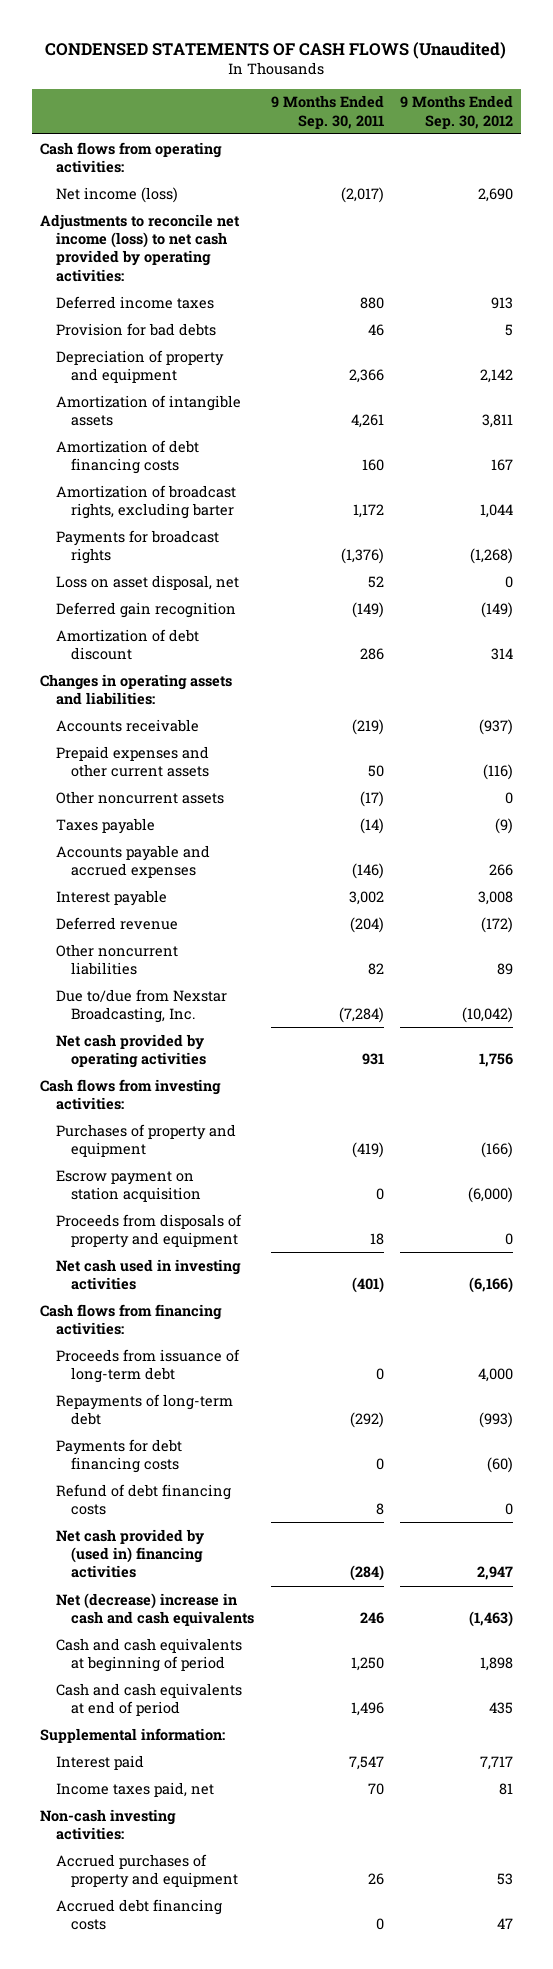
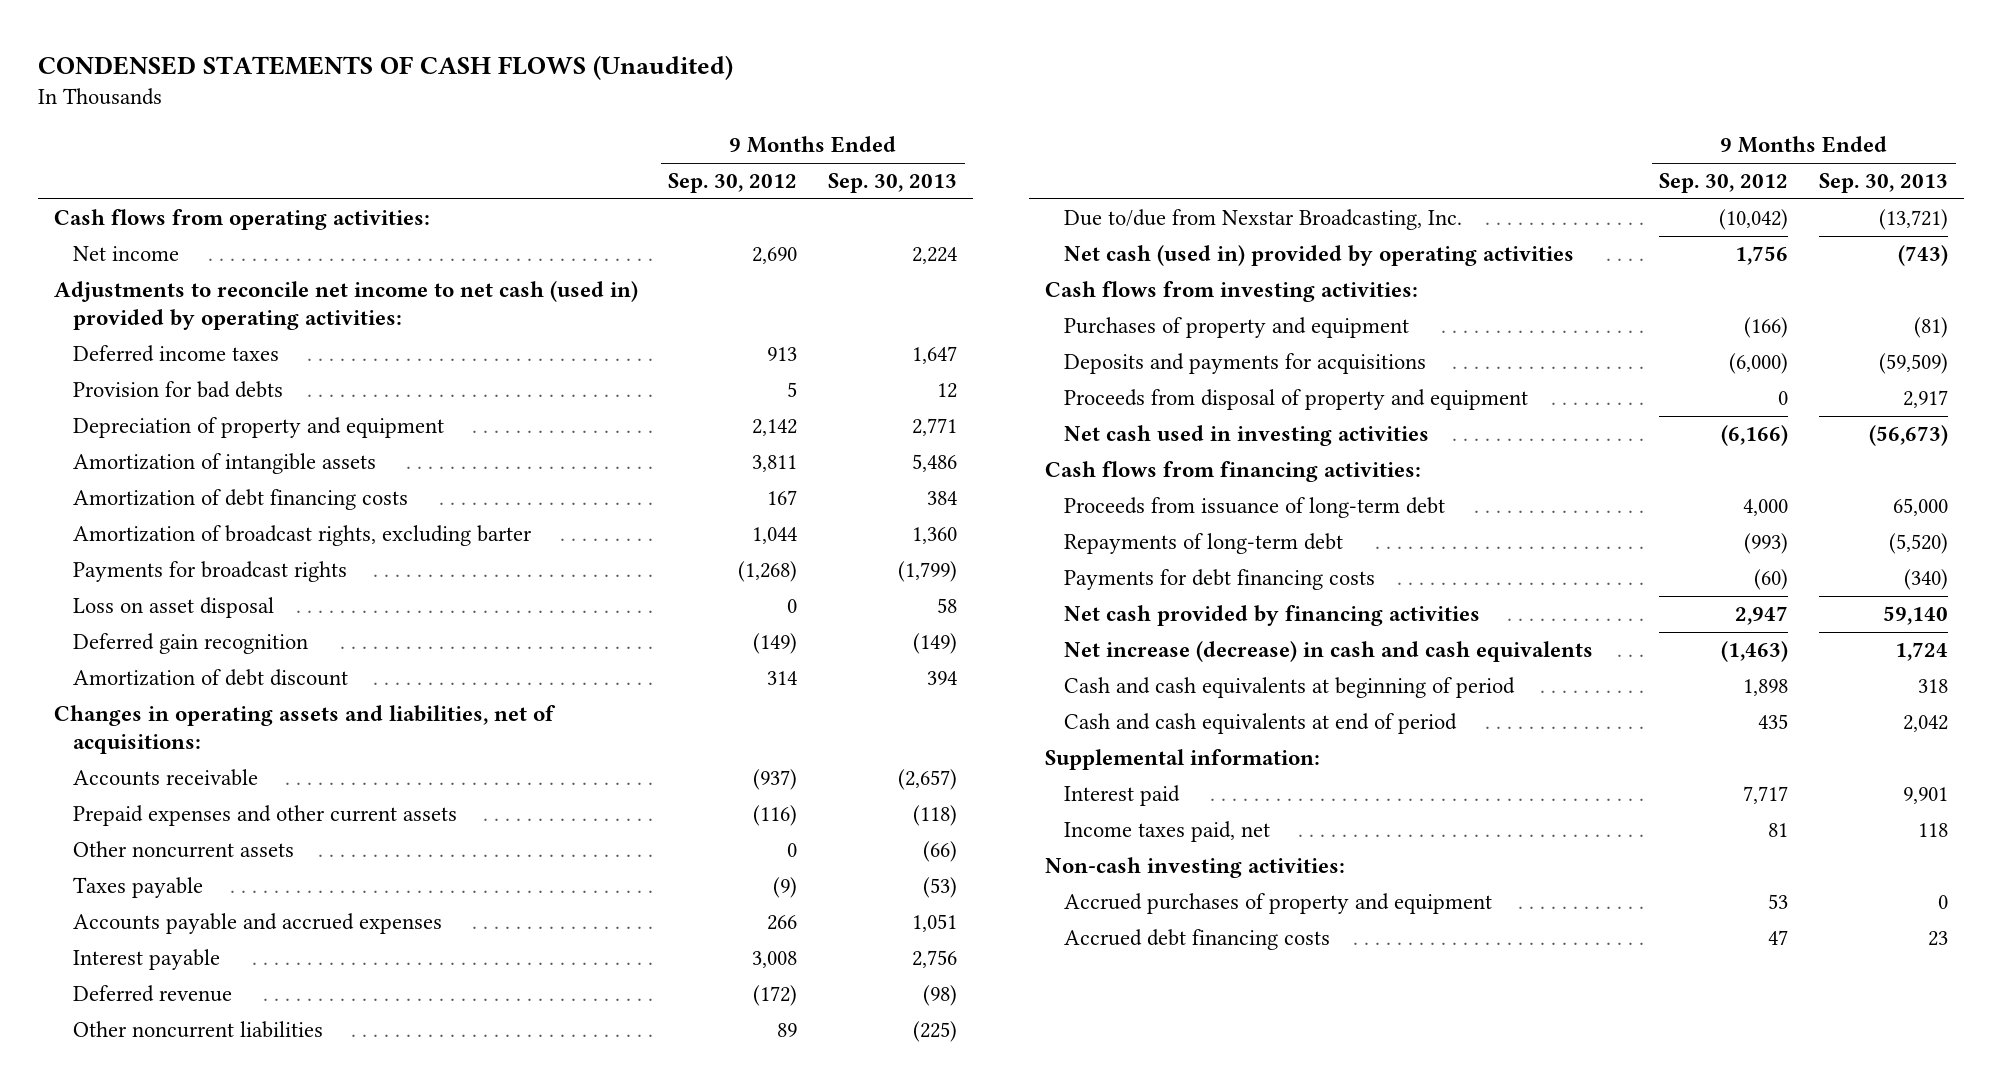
- | 9 Months Ended Sep. 30, 2011 | 9 Months Ended Sep. 30, 2012
+ | 9 Months Ended Sep. 30, 2012 | 9 Months Ended Sep. 30, 2013
- Net income (loss) | (2,017) | 2,690
- Adjustments to reconcile net income (loss) to net cash provided by operating activities:
+ Net income | 2,690 | 2,224
+ Adjustments to reconcile net income to net cash (used in) provided by operating activities:
- Loss on asset disposal, net | 52 | 0
+ Loss on asset disposal | 0 | 58
- Changes in operating assets and liabilities:
+ Changes in operating assets and liabilities, net of acquisitions:
- Net cash provided by operating activities | 931 | 1,756
+ Net cash (used in) provided by operating activities | 1,756 | (743)
- Escrow payment on station acquisition | 0 | (6,000)
- Proceeds from disposals of property and equipment | 18 | 0
+ Deposits and payments for acquisitions | (6,000) | (59,509)
+ Proceeds from disposal of property and equipment | 0 | 2,917
- Refund of debt financing costs | 8 | 0
- Net cash provided by (used in) financing activities | (284) | 2,947
- Net (decrease) increase in cash and cash equivalents | 246 | (1,463)
+ Net cash provided by financing activities | 2,947 | 59,140
+ Net increase (decrease) in cash and cash equivalents | (1,463) | 1,724

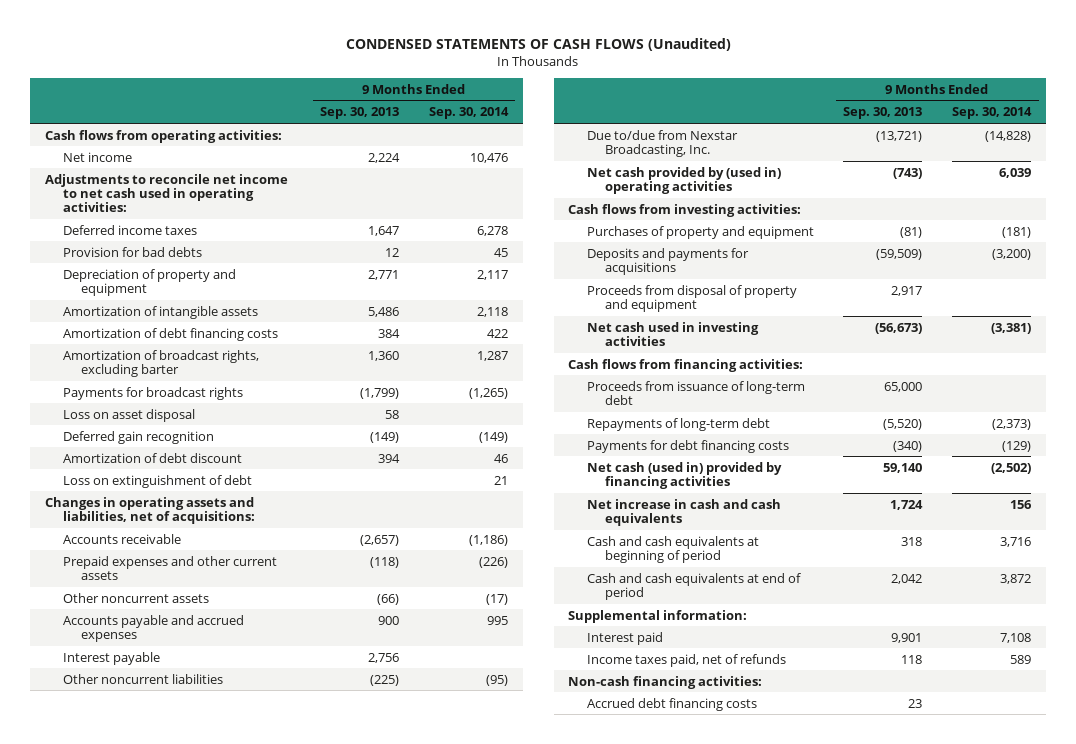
- | 9 Months Ended Sep. 30, 2012 | 9 Months Ended Sep. 30, 2013
+ | 9 Months Ended Sep. 30, 2013 | 9 Months Ended Sep. 30, 2014
- Adjustments to reconcile net income to net cash (used in) provided by operating activities:
+ Adjustments to reconcile net income to net cash used in operating activities:
+ Loss on extinguishment of debt | | 21
- Taxes payable | (9) | (53)
- Accounts payable and accrued expenses | 266 | 1,051
+ Accounts payable and accrued expenses | 900 | 995
- Deferred revenue | (172) | (98)
- Net cash (used in) provided by operating activities | 1,756 | (743)
+ Net cash provided by (used in) operating activities | (743) | 6,039
- Net cash provided by financing activities | 2,947 | 59,140
- Net increase (decrease) in cash and cash equivalents | (1,463) | 1,724
+ Net cash (used in) provided by financing activities | 59,140 | (2,502)
+ Net increase in cash and cash equivalents | 1,724 | 156
- Income taxes paid, net | 81 | 118
- Non-cash investing activities:
- Accrued purchases of property and equipment | 53 | 0
+ Income taxes paid, net of refunds | 118 | 589
+ Non-cash financing activities:

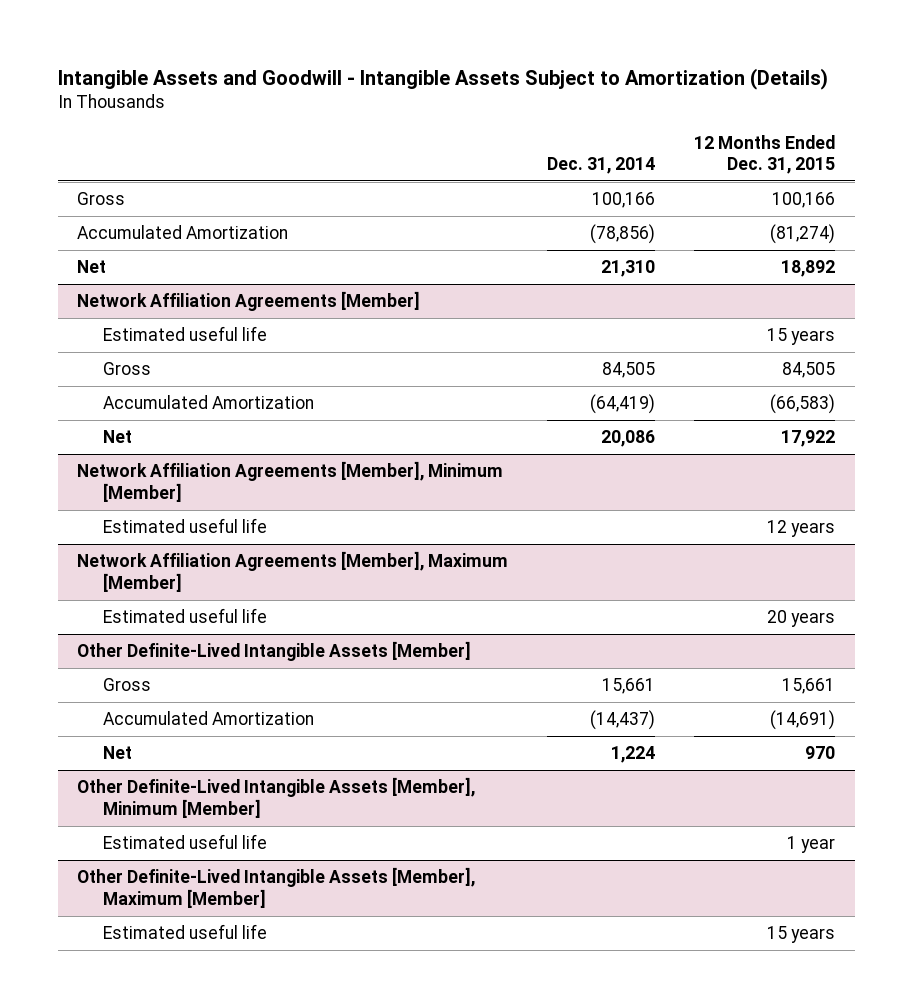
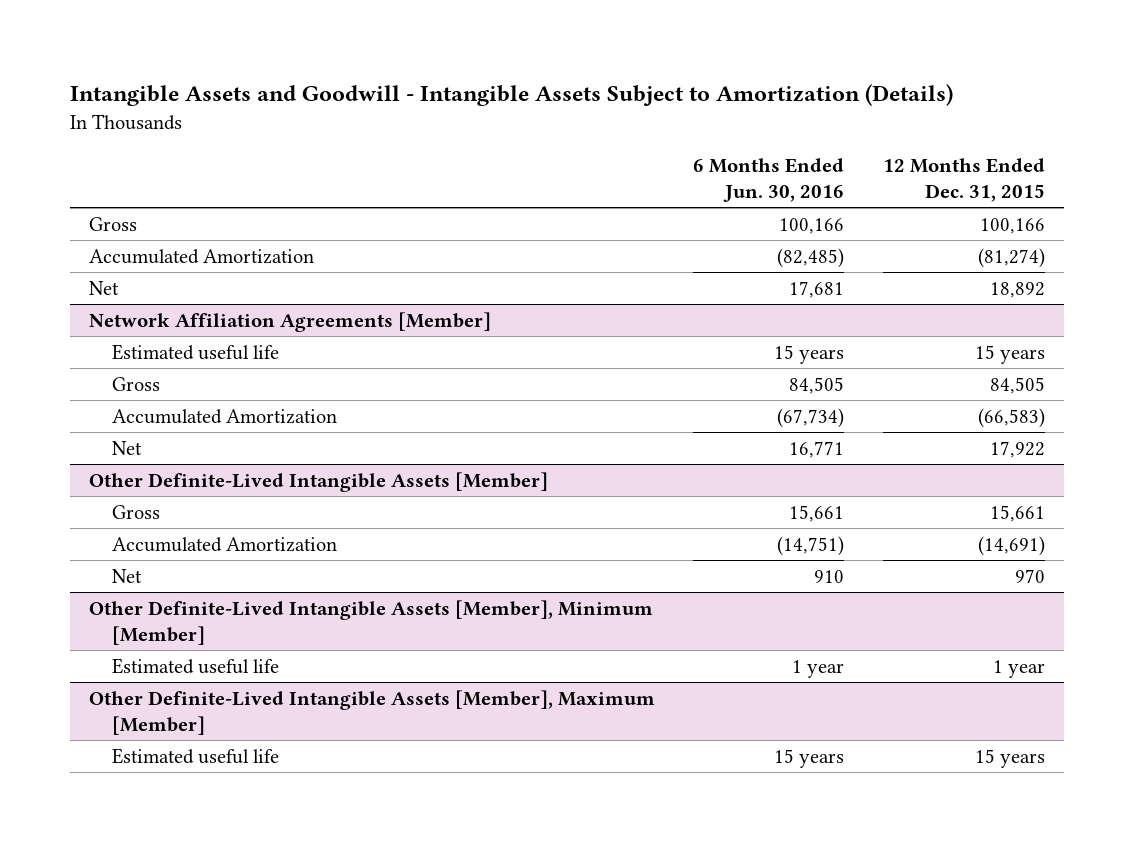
- | Dec. 31, 2014 | 12 Months Ended Dec. 31, 2015
+ | 6 Months Ended Jun. 30, 2016 | 12 Months Ended Dec. 31, 2015
- Network Affiliation Agreements [Member], Minimum [Member]
- Estimated useful life | | 12 years
- Network Affiliation Agreements [Member], Maximum [Member]
- Estimated useful life | | 20 years

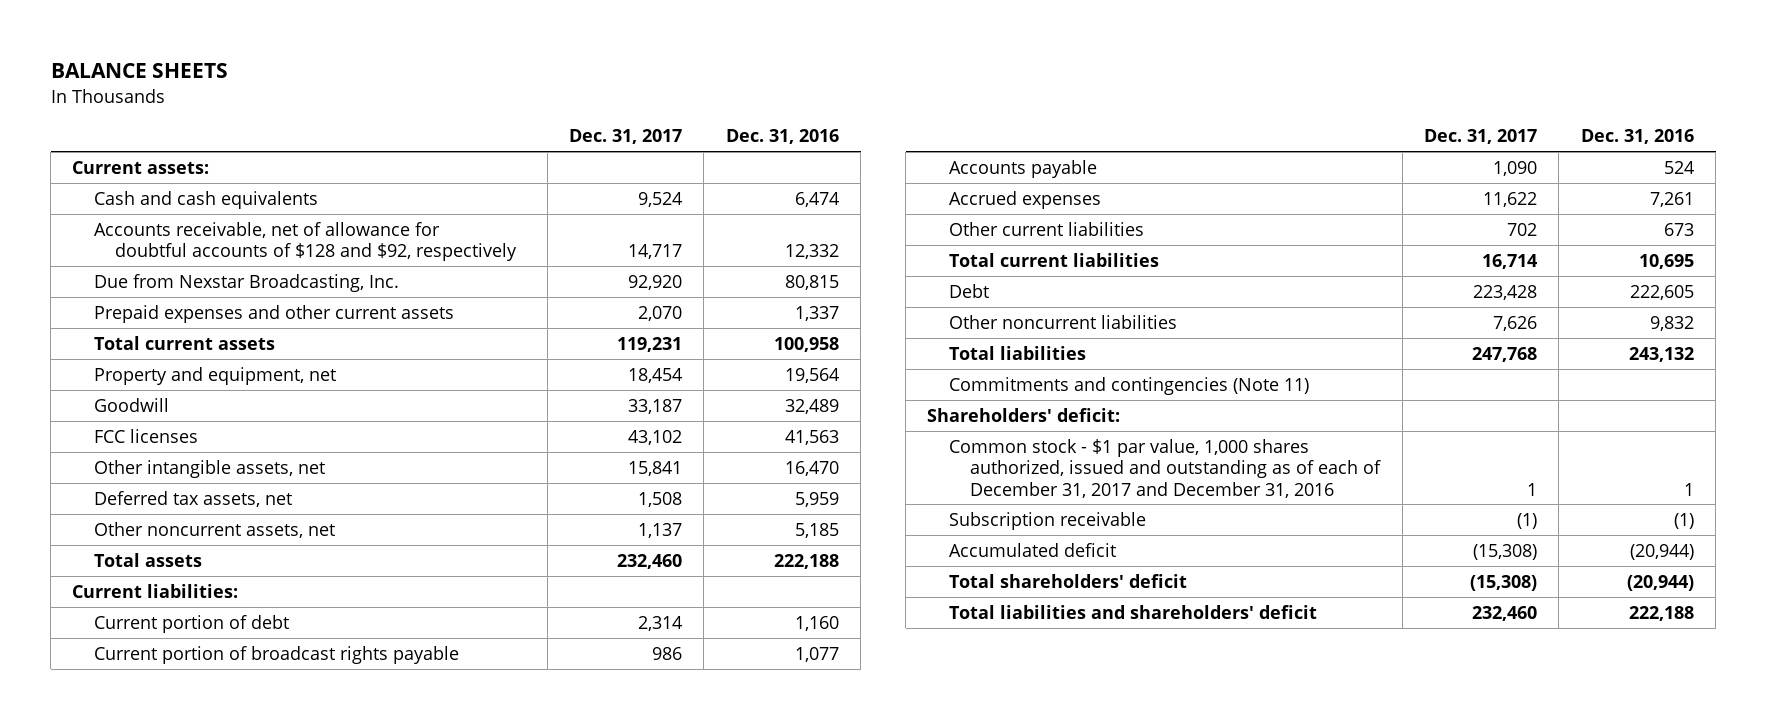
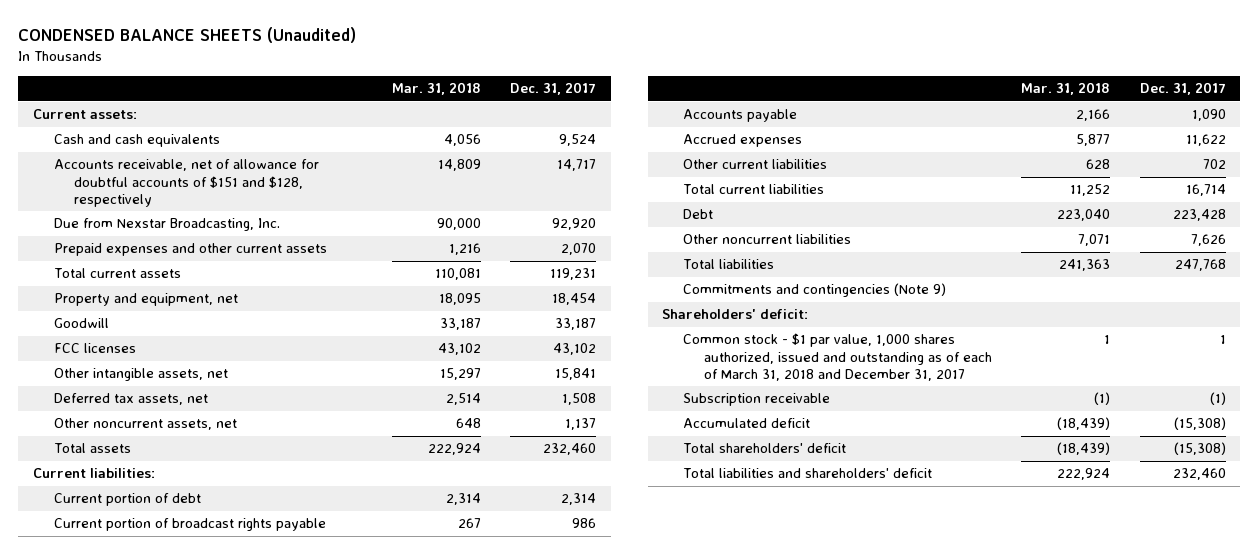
- BALANCE SHEETS
+ CONDENSED BALANCE SHEETS (Unaudited)
- | Dec. 31, 2017 | Dec. 31, 2016
+ | Mar. 31, 2018 | Dec. 31, 2017
- Accounts receivable, net of allowance for doubtful accounts of $128 and $92, respectively | 14,717 | 12,332
+ Accounts receivable, net of allowance for doubtful accounts of $151 and $128, respectively | 14,809 | 14,717
- Commitments and contingencies (Note 11)
+ Commitments and contingencies (Note 9)
- Common stock - $1 par value, 1,000 shares authorized, issued and outstanding as of each of December 31, 2017 and December 31, 2016 | 1 | 1
+ Common stock - $1 par value, 1,000 shares authorized, issued and outstanding as of each of March 31, 2018 and December 31, 2017 | 1 | 1

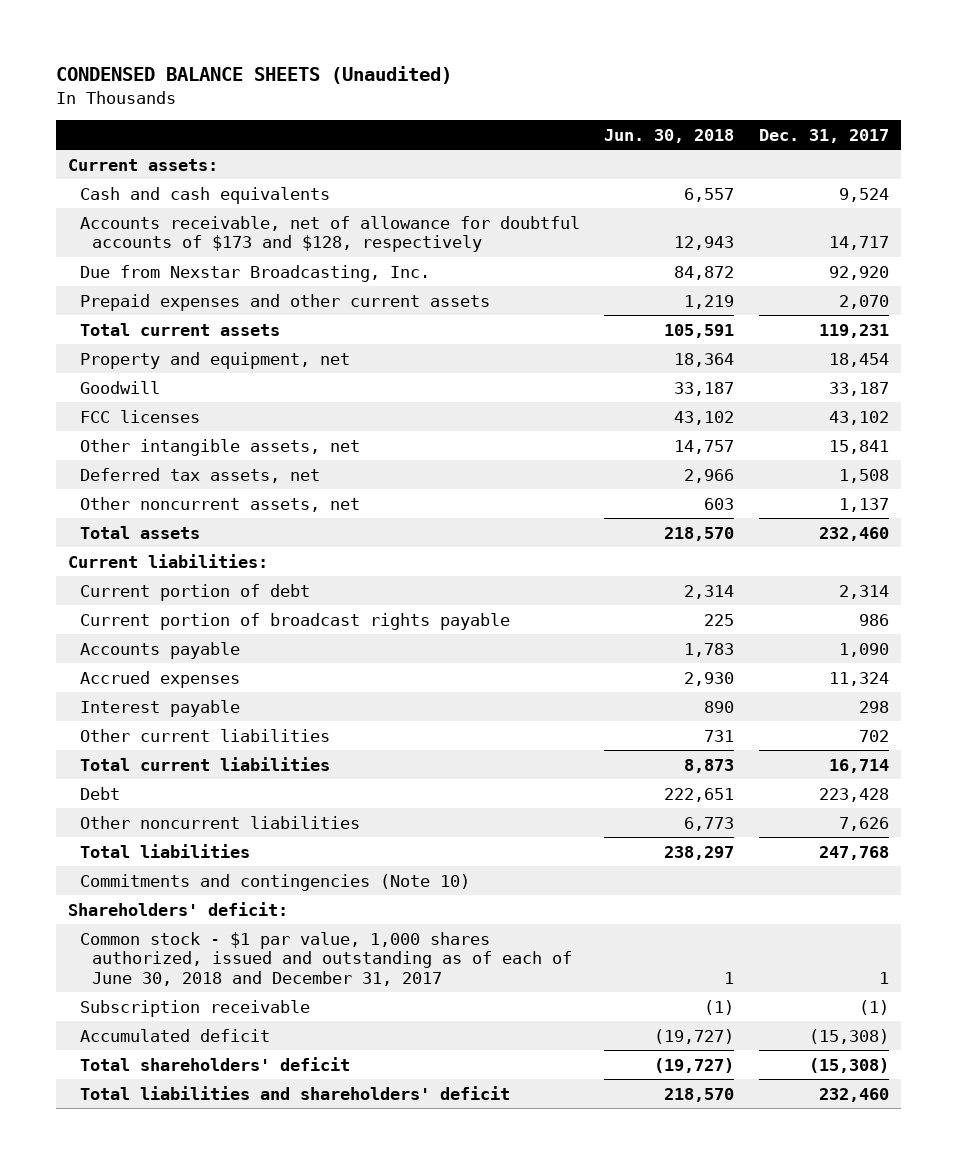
- | Mar. 31, 2018 | Dec. 31, 2017
+ | Jun. 30, 2018 | Dec. 31, 2017
- Accounts receivable, net of allowance for doubtful accounts of $151 and $128, respectively | 14,809 | 14,717
+ Accounts receivable, net of allowance for doubtful accounts of $173 and $128, respectively | 12,943 | 14,717
- Accrued expenses | 5,877 | 11,622
+ Accrued expenses | 2,930 | 11,324
+ Interest payable | 890 | 298
- Commitments and contingencies (Note 9)
+ Commitments and contingencies (Note 10)
- Common stock - $1 par value, 1,000 shares authorized, issued and outstanding as of each of March 31, 2018 and December 31, 2017 | 1 | 1
+ Common stock - $1 par value, 1,000 shares authorized, issued and outstanding as of each of June 30, 2018 and December 31, 2017 | 1 | 1

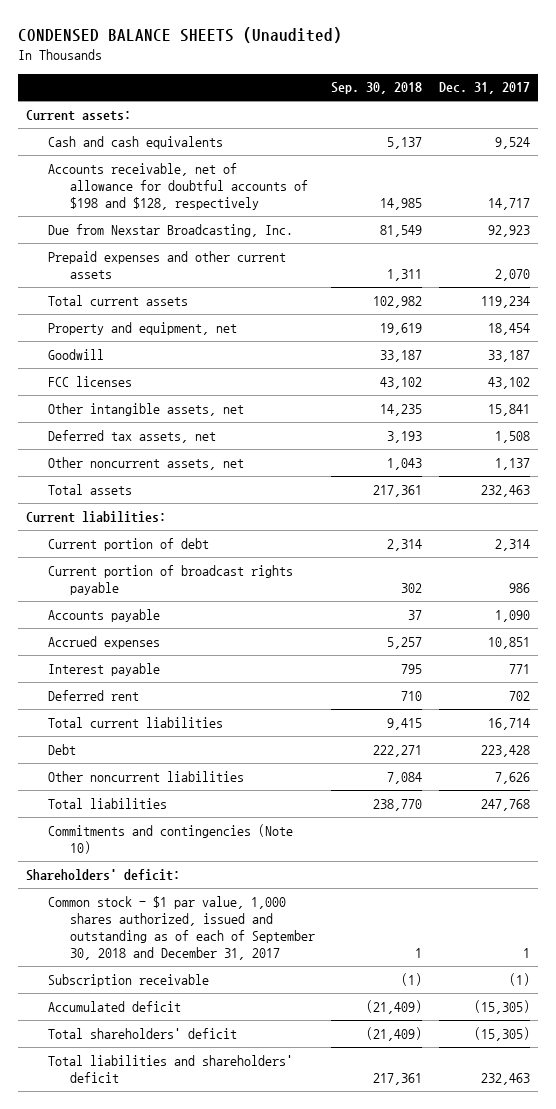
- | Jun. 30, 2018 | Dec. 31, 2017
+ | Sep. 30, 2018 | Dec. 31, 2017
- Accounts receivable, net of allowance for doubtful accounts of $173 and $128, respectively | 12,943 | 14,717
- Due from Nexstar Broadcasting, Inc. | 84,872 | 92,920
+ Accounts receivable, net of allowance for doubtful accounts of $198 and $128, respectively | 14,985 | 14,717
+ Due from Nexstar Broadcasting, Inc. | 81,549 | 92,923
- Total current assets | 105,591 | 119,231
+ Total current assets | 102,982 | 119,234
- Total assets | 218,570 | 232,460
+ Total assets | 217,361 | 232,463
- Accrued expenses | 2,930 | 11,324
- Interest payable | 890 | 298
- Other current liabilities | 731 | 702
+ Accrued expenses | 5,257 | 10,851
+ Interest payable | 795 | 771
+ Deferred rent | 710 | 702
- Common stock - $1 par value, 1,000 shares authorized, issued and outstanding as of each of June 30, 2018 and December 31, 2017 | 1 | 1
+ Common stock - $1 par value, 1,000 shares authorized, issued and outstanding as of each of September 30, 2018 and December 31, 2017 | 1 | 1
- Accumulated deficit | (19,727) | (15,308)
- Total shareholders' deficit | (19,727) | (15,308)
- Total liabilities and shareholders' deficit | 218,570 | 232,460
+ Accumulated deficit | (21,409) | (15,305)
+ Total shareholders' deficit | (21,409) | (15,305)
+ Total liabilities and shareholders' deficit | 217,361 | 232,463

